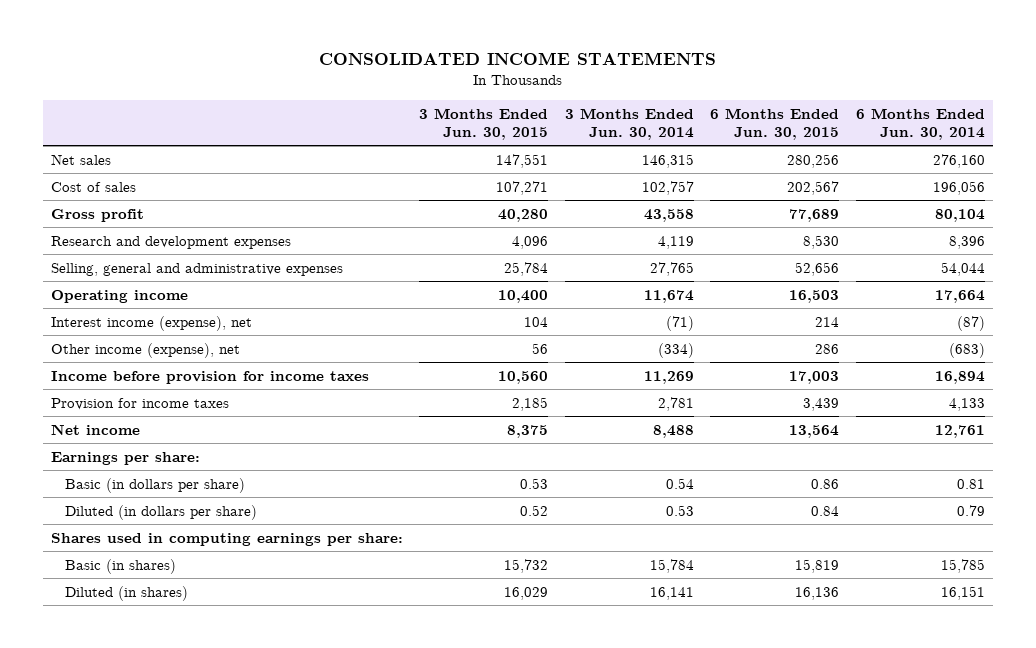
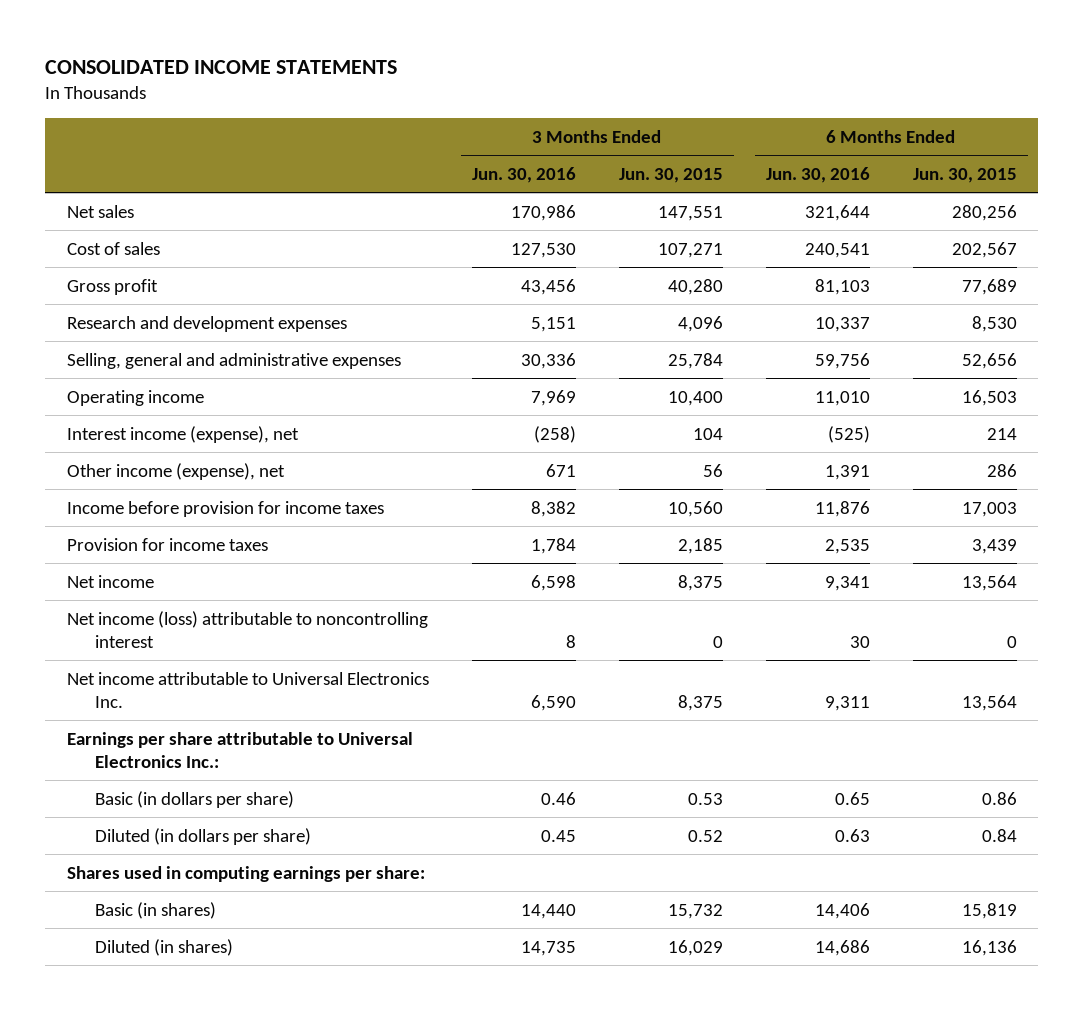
- | 3 Months Ended Jun. 30, 2015 | 3 Months Ended Jun. 30, 2014 | 6 Months Ended Jun. 30, 2015 | 6 Months Ended Jun. 30, 2014
+ | 3 Months Ended Jun. 30, 2016 | 3 Months Ended Jun. 30, 2015 | 6 Months Ended Jun. 30, 2016 | 6 Months Ended Jun. 30, 2015
- Earnings per share:
+ Net income (loss) attributable to noncontrolling interest | 8 | 0 | 30 | 0
+ Net income attributable to Universal Electronics Inc. | 6,590 | 8,375 | 9,311 | 13,564
+ Earnings per share attributable to Universal Electronics Inc.:

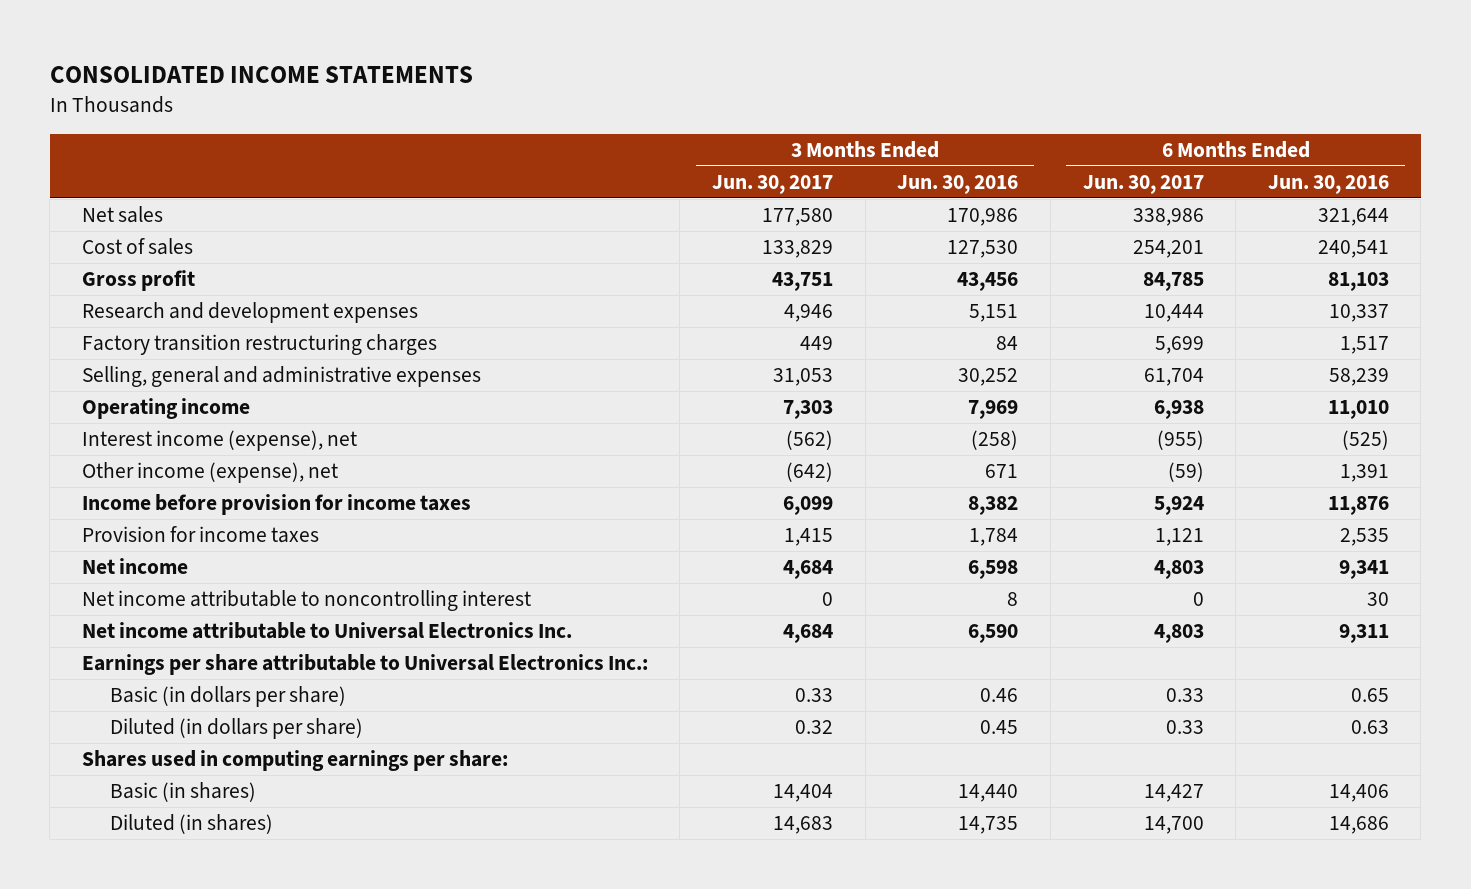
- | 3 Months Ended Jun. 30, 2016 | 3 Months Ended Jun. 30, 2015 | 6 Months Ended Jun. 30, 2016 | 6 Months Ended Jun. 30, 2015
+ | 3 Months Ended Jun. 30, 2017 | 3 Months Ended Jun. 30, 2016 | 6 Months Ended Jun. 30, 2017 | 6 Months Ended Jun. 30, 2016
- Selling, general and administrative expenses | 30,336 | 25,784 | 59,756 | 52,656
+ Factory transition restructuring charges | 449 | 84 | 5,699 | 1,517
+ Selling, general and administrative expenses | 31,053 | 30,252 | 61,704 | 58,239
- Net income (loss) attributable to noncontrolling interest | 8 | 0 | 30 | 0
+ Net income attributable to noncontrolling interest | 0 | 8 | 0 | 30

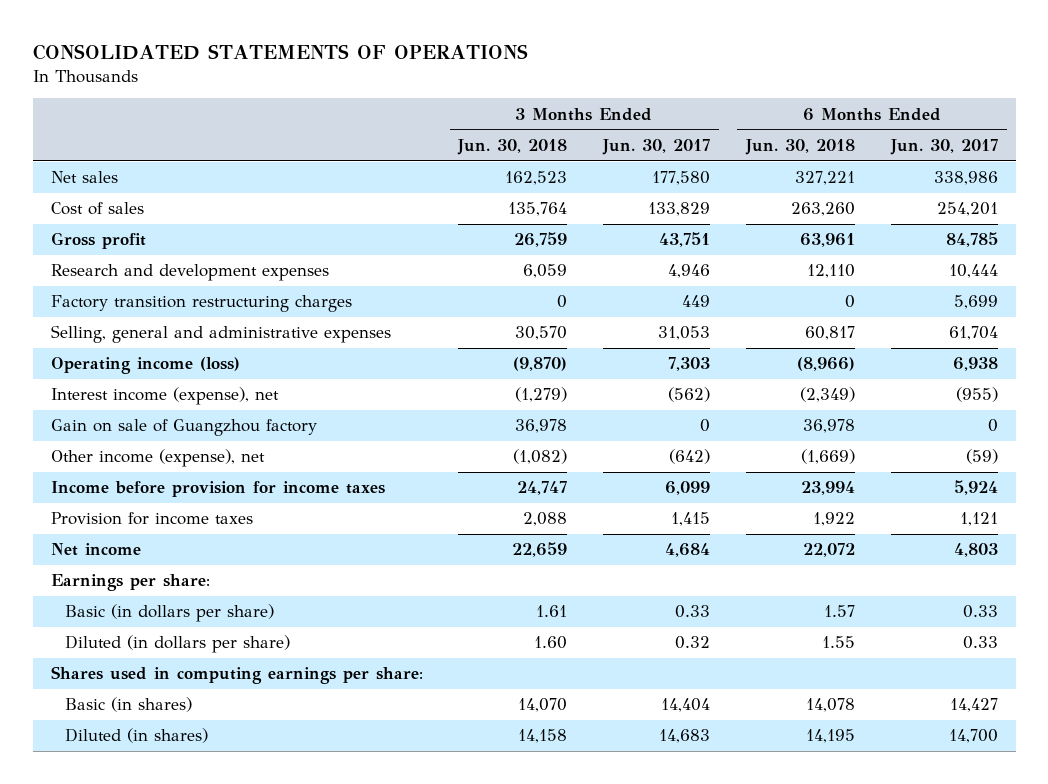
- CONSOLIDATED INCOME STATEMENTS
+ CONSOLIDATED STATEMENTS OF OPERATIONS
- | 3 Months Ended Jun. 30, 2017 | 3 Months Ended Jun. 30, 2016 | 6 Months Ended Jun. 30, 2017 | 6 Months Ended Jun. 30, 2016
+ | 3 Months Ended Jun. 30, 2018 | 3 Months Ended Jun. 30, 2017 | 6 Months Ended Jun. 30, 2018 | 6 Months Ended Jun. 30, 2017
- Operating income | 7,303 | 7,969 | 6,938 | 11,010
+ Operating income (loss) | (9,870) | 7,303 | (8,966) | 6,938
+ Gain on sale of Guangzhou factory | 36,978 | 0 | 36,978 | 0
- Net income attributable to noncontrolling interest | 0 | 8 | 0 | 30
- Net income attributable to Universal Electronics Inc. | 4,684 | 6,590 | 4,803 | 9,311
- Earnings per share attributable to Universal Electronics Inc.:
+ Earnings per share:

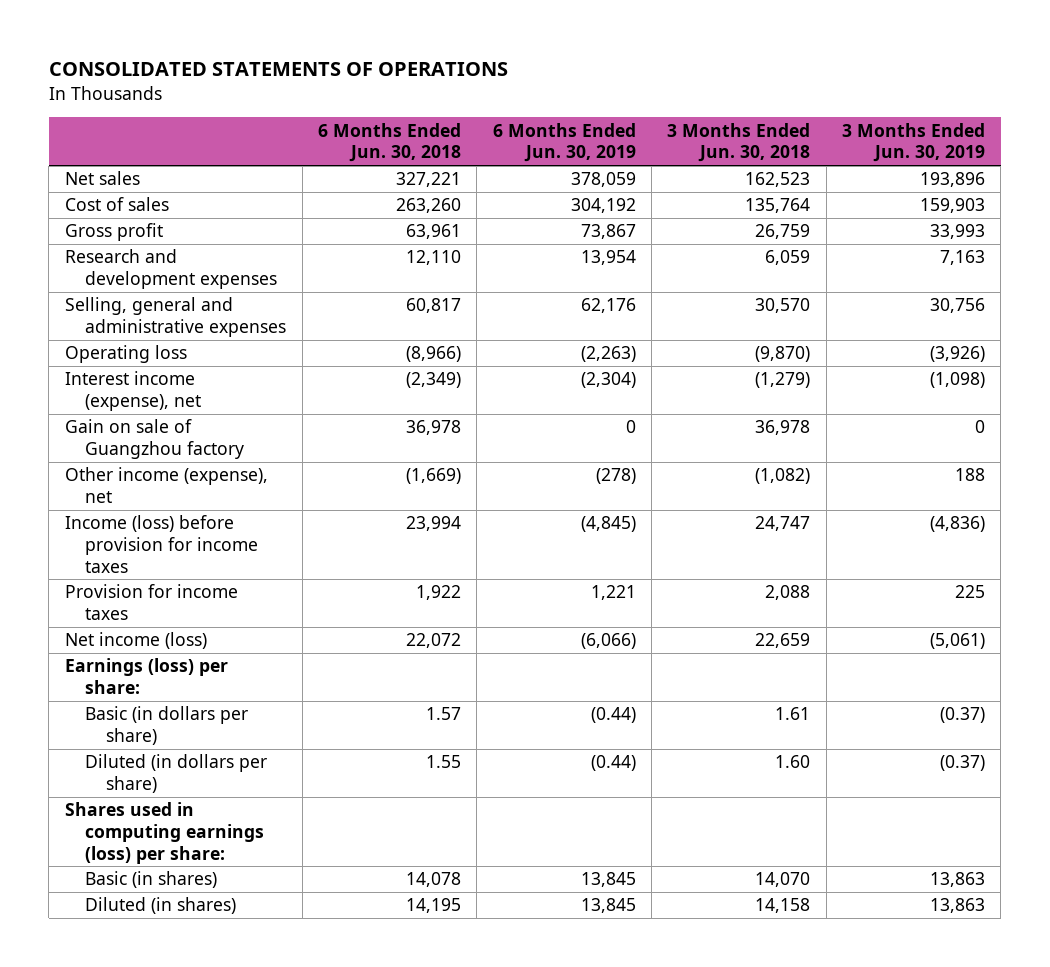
- | 3 Months Ended Jun. 30, 2018 | 3 Months Ended Jun. 30, 2017 | 6 Months Ended Jun. 30, 2018 | 6 Months Ended Jun. 30, 2017
+ | 6 Months Ended Jun. 30, 2018 | 6 Months Ended Jun. 30, 2019 | 3 Months Ended Jun. 30, 2018 | 3 Months Ended Jun. 30, 2019
- Factory transition restructuring charges | 0 | 449 | 0 | 5,699
- Operating income (loss) | (9,870) | 7,303 | (8,966) | 6,938
+ Operating loss | (8,966) | (2,263) | (9,870) | (3,926)
- Income before provision for income taxes | 24,747 | 6,099 | 23,994 | 5,924
+ Income (loss) before provision for income taxes | 23,994 | (4,845) | 24,747 | (4,836)
- Net income | 22,659 | 4,684 | 22,072 | 4,803
- Earnings per share:
+ Net income (loss) | 22,072 | (6,066) | 22,659 | (5,061)
+ Earnings (loss) per share:
- Shares used in computing earnings per share:
+ Shares used in computing earnings (loss) per share:

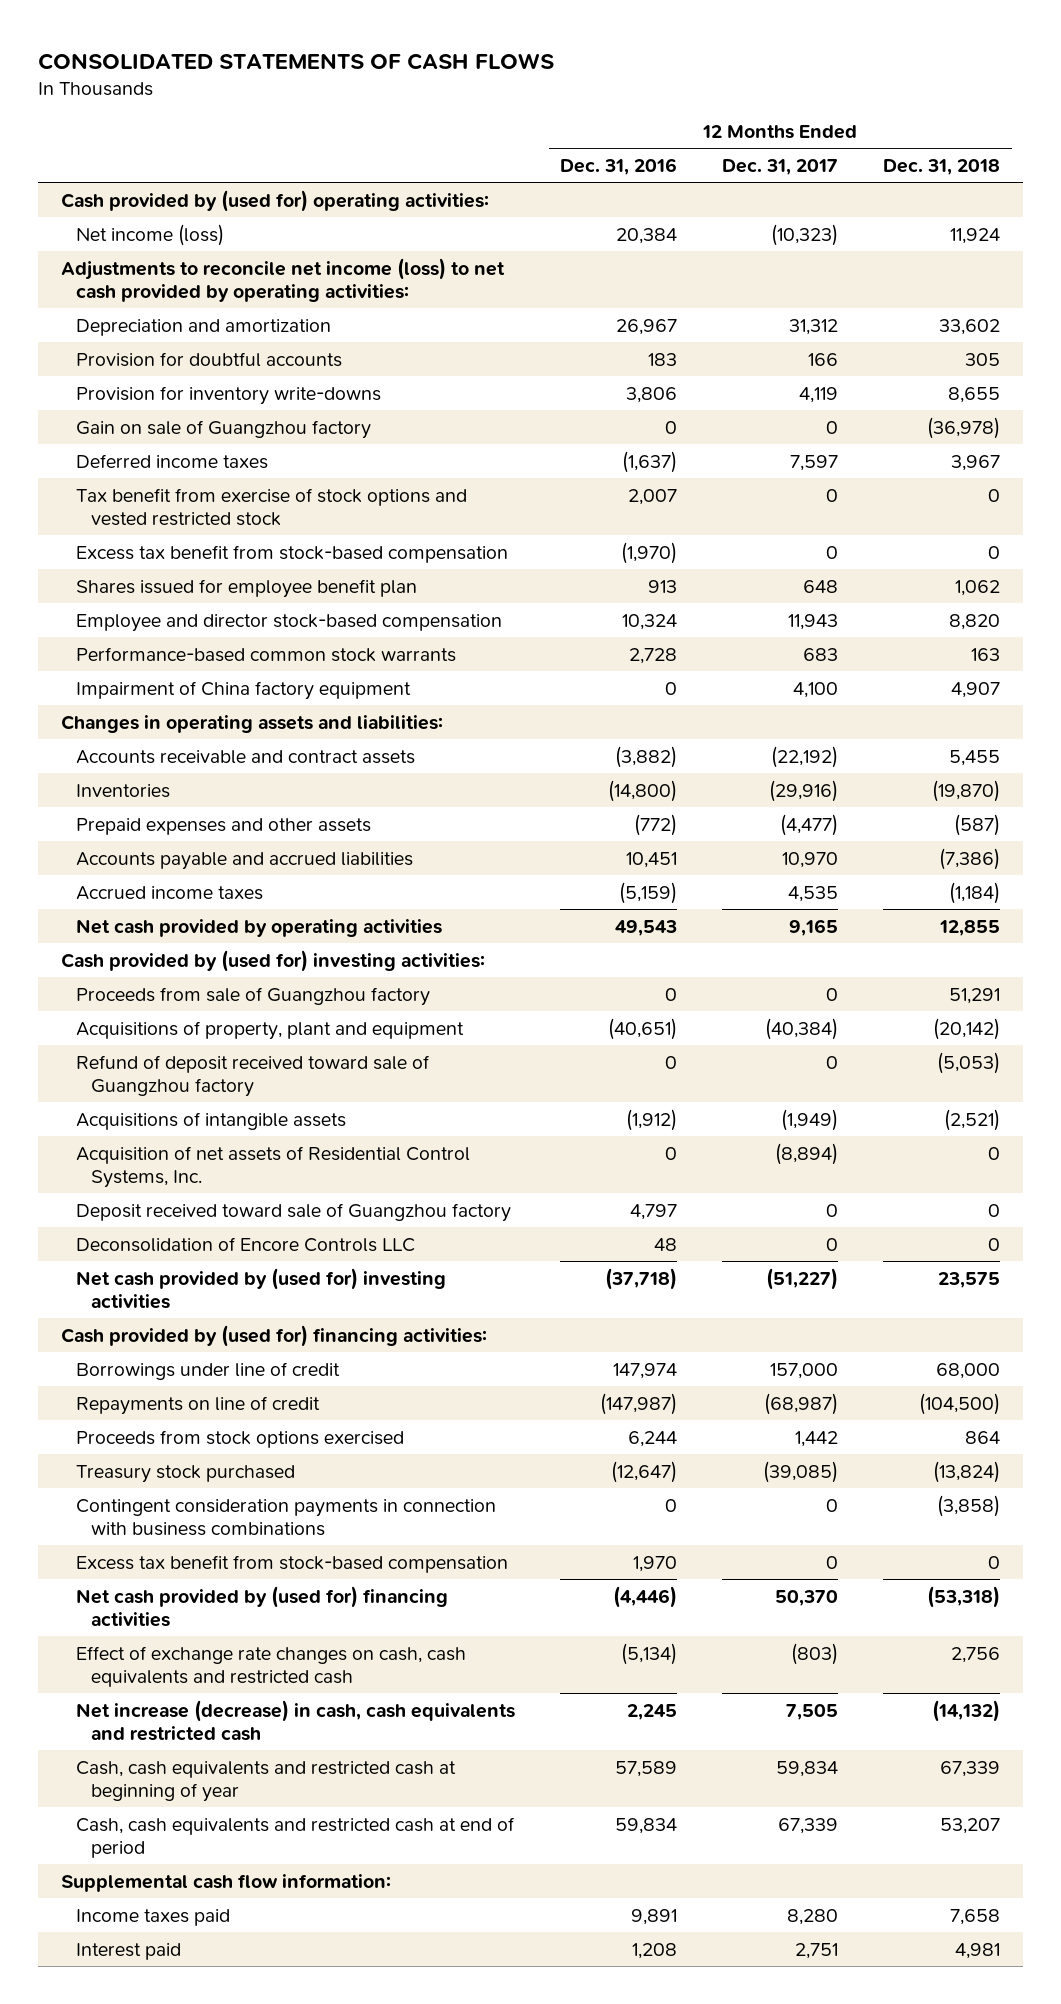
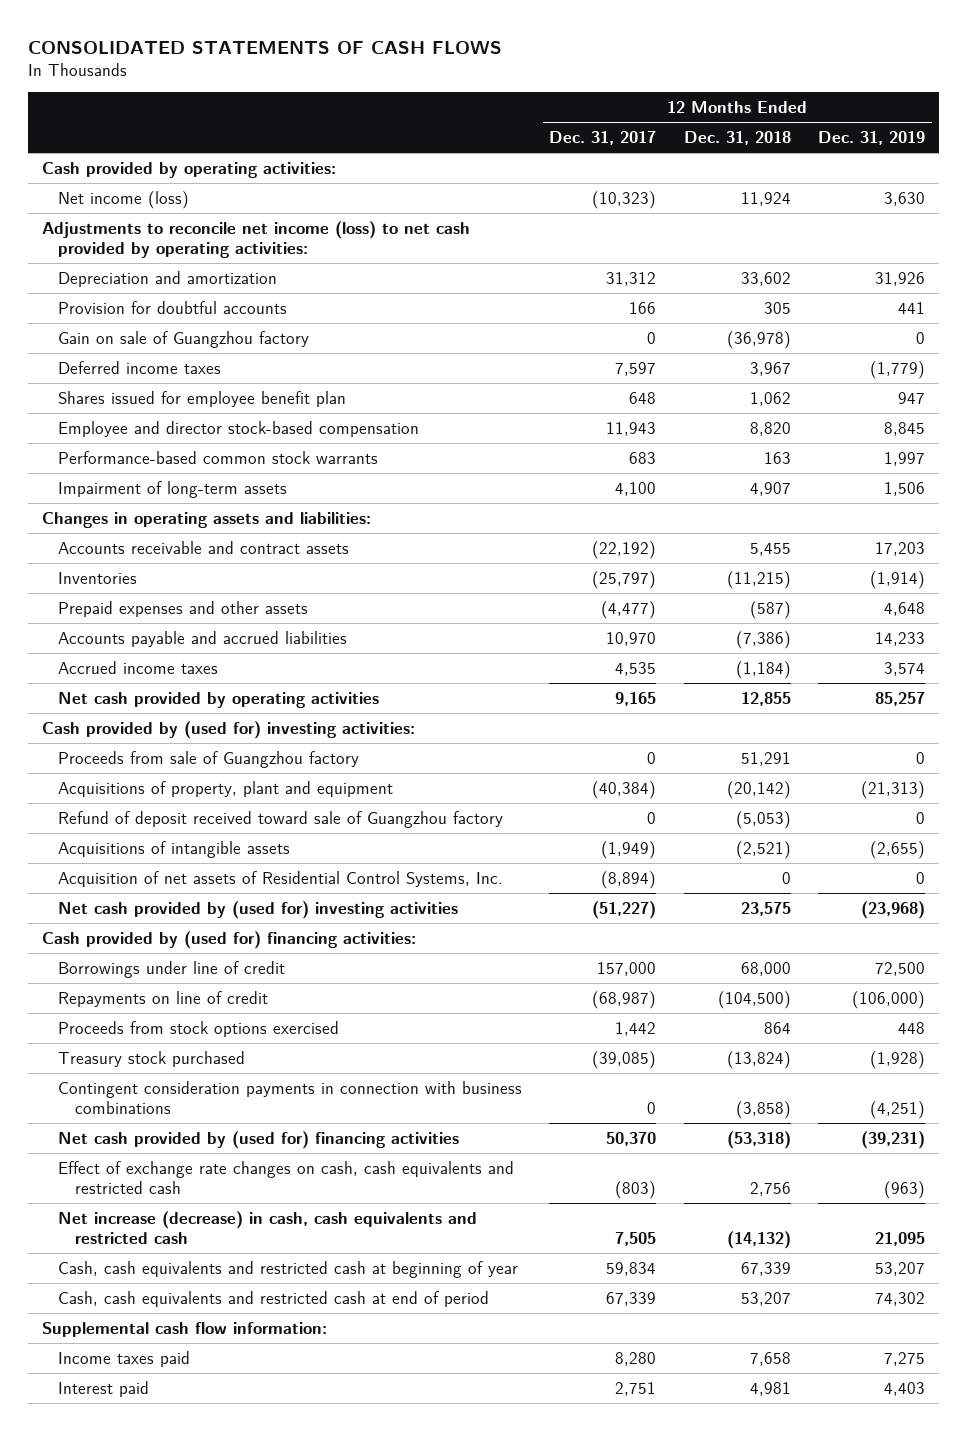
- | 12 Months Ended Dec. 31, 2016 | 12 Months Ended Dec. 31, 2017 | 12 Months Ended Dec. 31, 2018
+ | 12 Months Ended Dec. 31, 2017 | 12 Months Ended Dec. 31, 2018 | 12 Months Ended Dec. 31, 2019
- Cash provided by (used for) operating activities:
+ Cash provided by operating activities:
- Provision for inventory write-downs | 3,806 | 4,119 | 8,655
- Tax benefit from exercise of stock options and vested restricted stock | 2,007 | 0 | 0
- Excess tax benefit from stock-based compensation | (1,970) | 0 | 0
- Impairment of China factory equipment | 0 | 4,100 | 4,907
+ Impairment of long-term assets | 4,100 | 4,907 | 1,506
- Inventories | (14,800) | (29,916) | (19,870)
+ Inventories | (25,797) | (11,215) | (1,914)
- Deposit received toward sale of Guangzhou factory | 4,797 | 0 | 0
- Deconsolidation of Encore Controls LLC | 48 | 0 | 0
- Excess tax benefit from stock-based compensation | 1,970 | 0 | 0

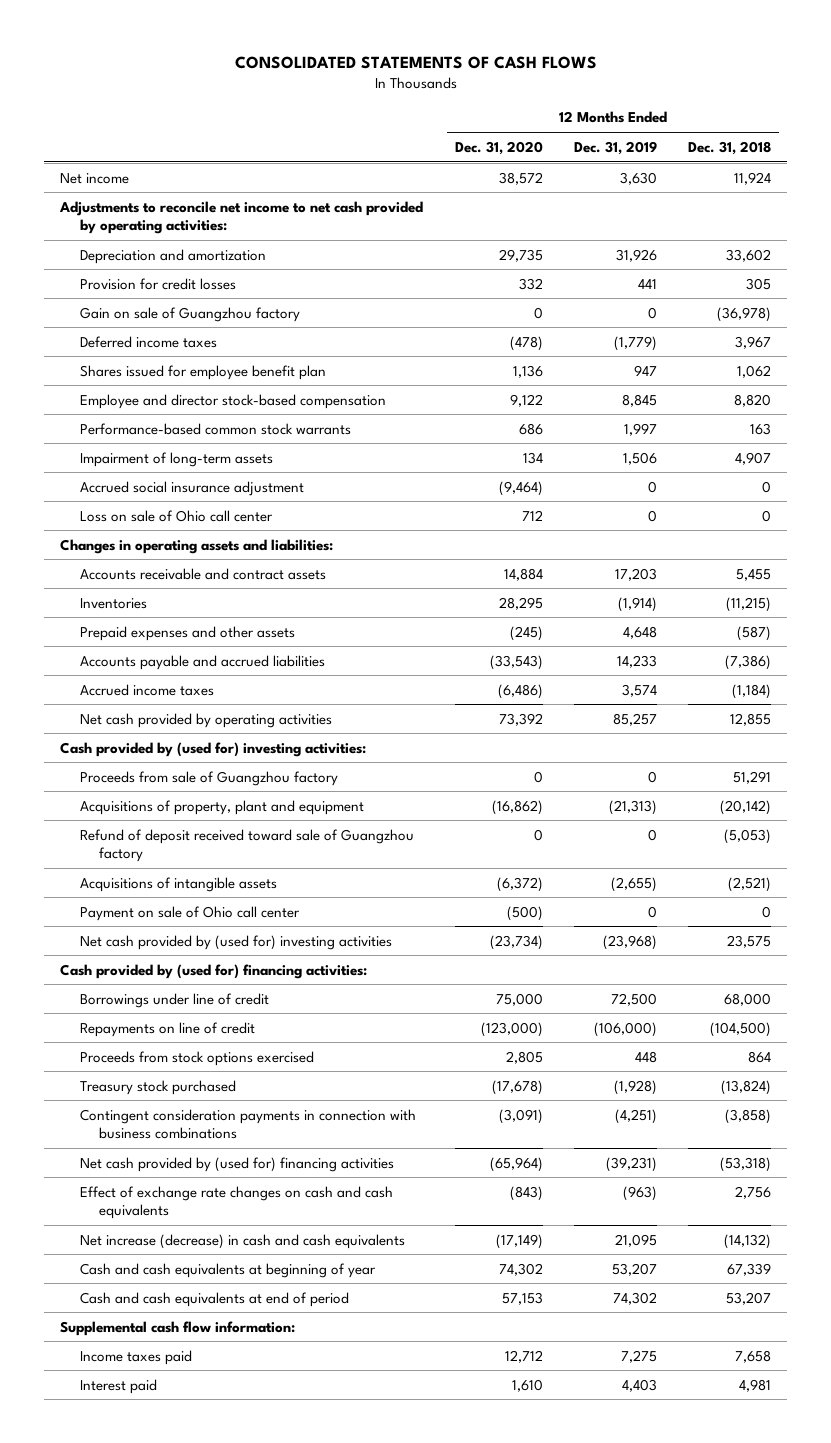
- | 12 Months Ended Dec. 31, 2017 | 12 Months Ended Dec. 31, 2018 | 12 Months Ended Dec. 31, 2019
+ | 12 Months Ended Dec. 31, 2020 | 12 Months Ended Dec. 31, 2019 | 12 Months Ended Dec. 31, 2018
- Cash provided by operating activities:
- Net income (loss) | (10,323) | 11,924 | 3,630
- Adjustments to reconcile net income (loss) to net cash provided by operating activities:
+ Net income | 38,572 | 3,630 | 11,924
+ Adjustments to reconcile net income to net cash provided by operating activities:
- Provision for doubtful accounts | 166 | 305 | 441
+ Provision for credit losses | 332 | 441 | 305
+ Accrued social insurance adjustment | (9,464) | 0 | 0
+ Loss on sale of Ohio call center | 712 | 0 | 0
- Acquisition of net assets of Residential Control Systems, Inc. | (8,894) | 0 | 0
+ Payment on sale of Ohio call center | (500) | 0 | 0
- Effect of exchange rate changes on cash, cash equivalents and restricted cash | (803) | 2,756 | (963)
- Net increase (decrease) in cash, cash equivalents and restricted cash | 7,505 | (14,132) | 21,095
- Cash, cash equivalents and restricted cash at beginning of year | 59,834 | 67,339 | 53,207
- Cash, cash equivalents and restricted cash at end of period | 67,339 | 53,207 | 74,302
+ Effect of exchange rate changes on cash and cash equivalents | (843) | (963) | 2,756
+ Net increase (decrease) in cash and cash equivalents | (17,149) | 21,095 | (14,132)
+ Cash and cash equivalents at beginning of year | 74,302 | 53,207 | 67,339
+ Cash and cash equivalents at end of period | 57,153 | 74,302 | 53,207

